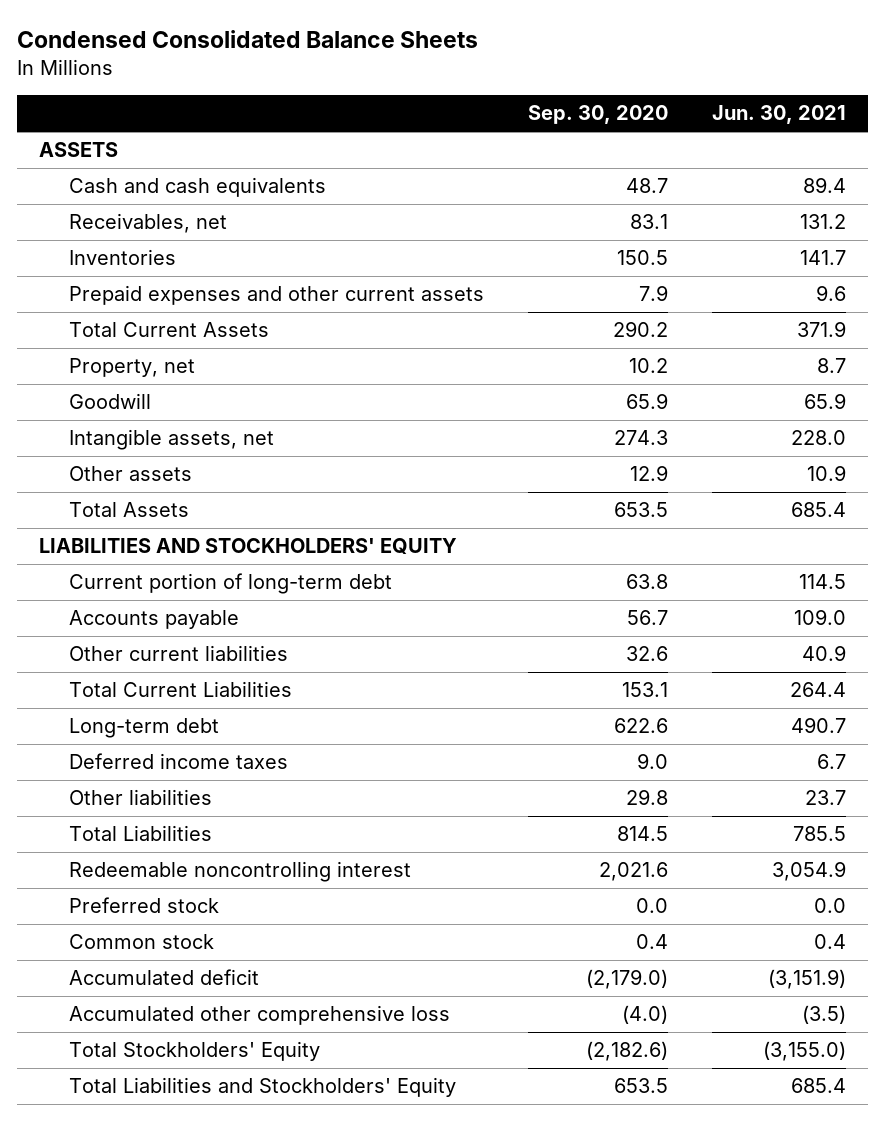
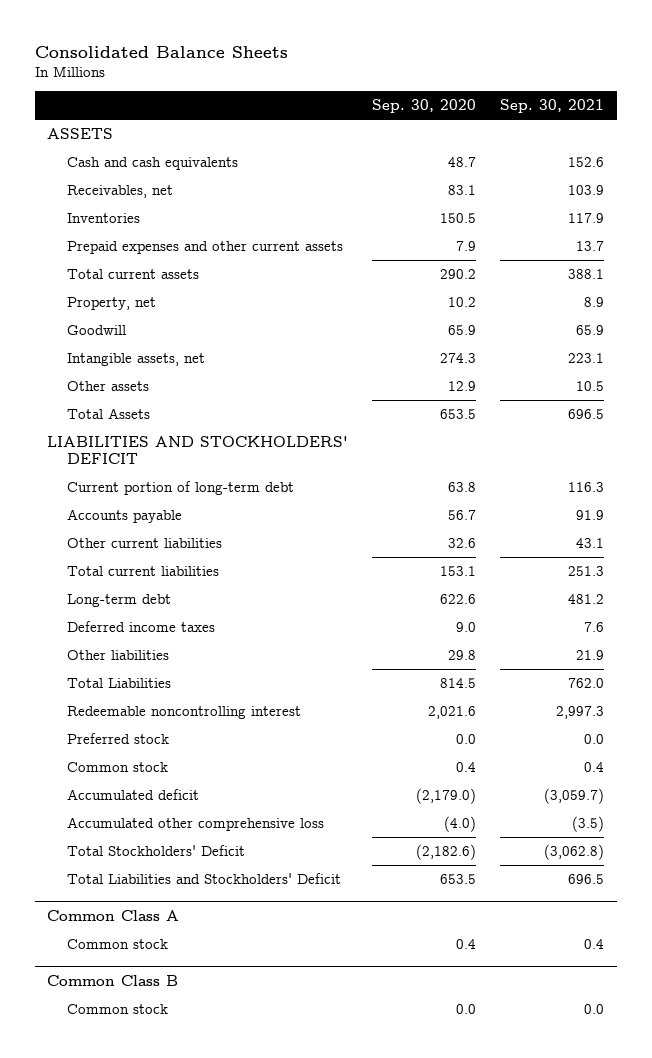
- Condensed Consolidated Balance Sheets
+ Consolidated Balance Sheets
- | Sep. 30, 2020 | Jun. 30, 2021
+ | Sep. 30, 2020 | Sep. 30, 2021
- Total Current Assets | 290.2 | 371.9
+ Total current assets | 290.2 | 388.1
- LIABILITIES AND STOCKHOLDERS' EQUITY
+ LIABILITIES AND STOCKHOLDERS' DEFICIT
- Total Current Liabilities | 153.1 | 264.4
+ Total current liabilities | 153.1 | 251.3
- Total Stockholders' Equity | (2,182.6) | (3,155.0)
- Total Liabilities and Stockholders' Equity | 653.5 | 685.4
+ Total Stockholders' Deficit | (2,182.6) | (3,062.8)
+ Total Liabilities and Stockholders' Deficit | 653.5 | 696.5
+ Common Class A
+ Common stock | 0.4 | 0.4
+ Common Class B
+ Common stock | 0.0 | 0.0

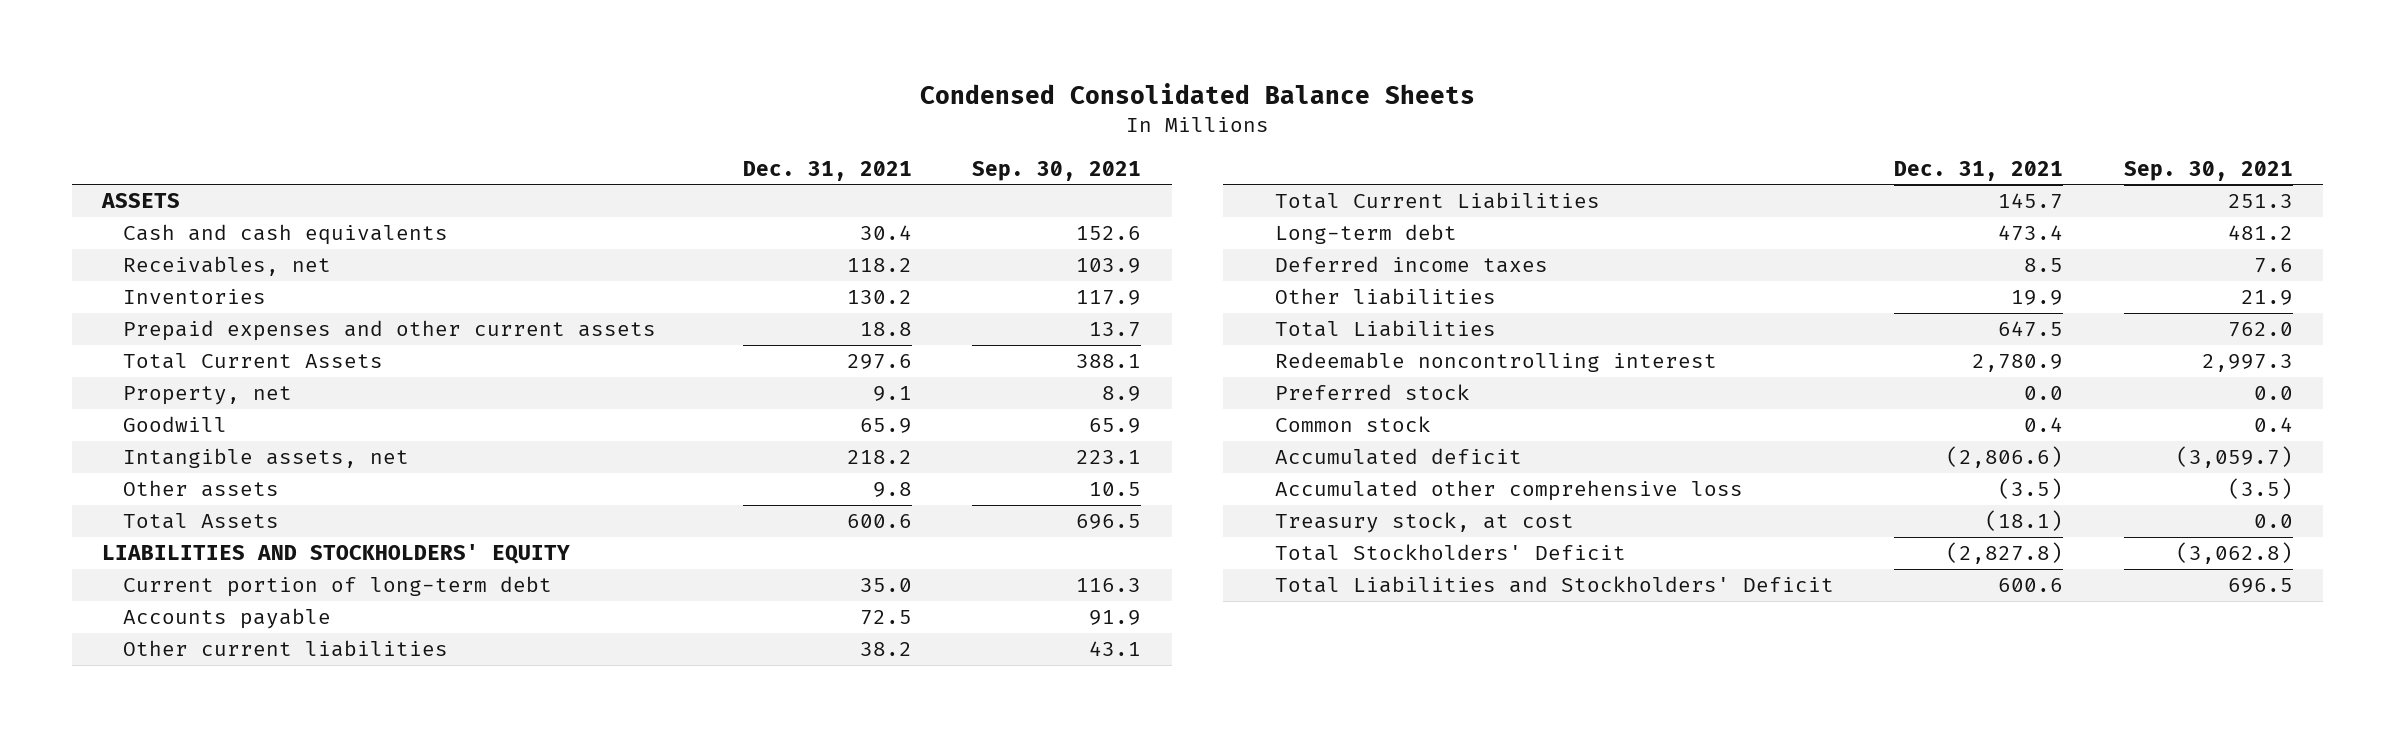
- Consolidated Balance Sheets
+ Condensed Consolidated Balance Sheets
- | Sep. 30, 2020 | Sep. 30, 2021
+ | Dec. 31, 2021 | Sep. 30, 2021
- Total current assets | 290.2 | 388.1
+ Total Current Assets | 297.6 | 388.1
- LIABILITIES AND STOCKHOLDERS' DEFICIT
+ LIABILITIES AND STOCKHOLDERS' EQUITY
- Total current liabilities | 153.1 | 251.3
+ Total Current Liabilities | 145.7 | 251.3
+ Treasury stock, at cost | (18.1) | 0.0
- Common Class A
- Common stock | 0.4 | 0.4
- Common Class B
- Common stock | 0.0 | 0.0

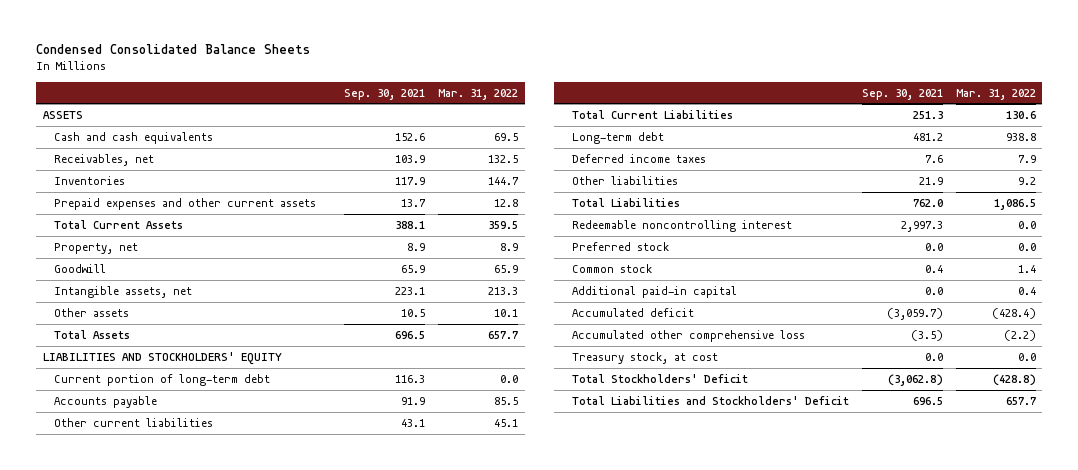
- | Dec. 31, 2021 | Sep. 30, 2021
+ | Sep. 30, 2021 | Mar. 31, 2022
+ Additional paid-in capital | 0.0 | 0.4

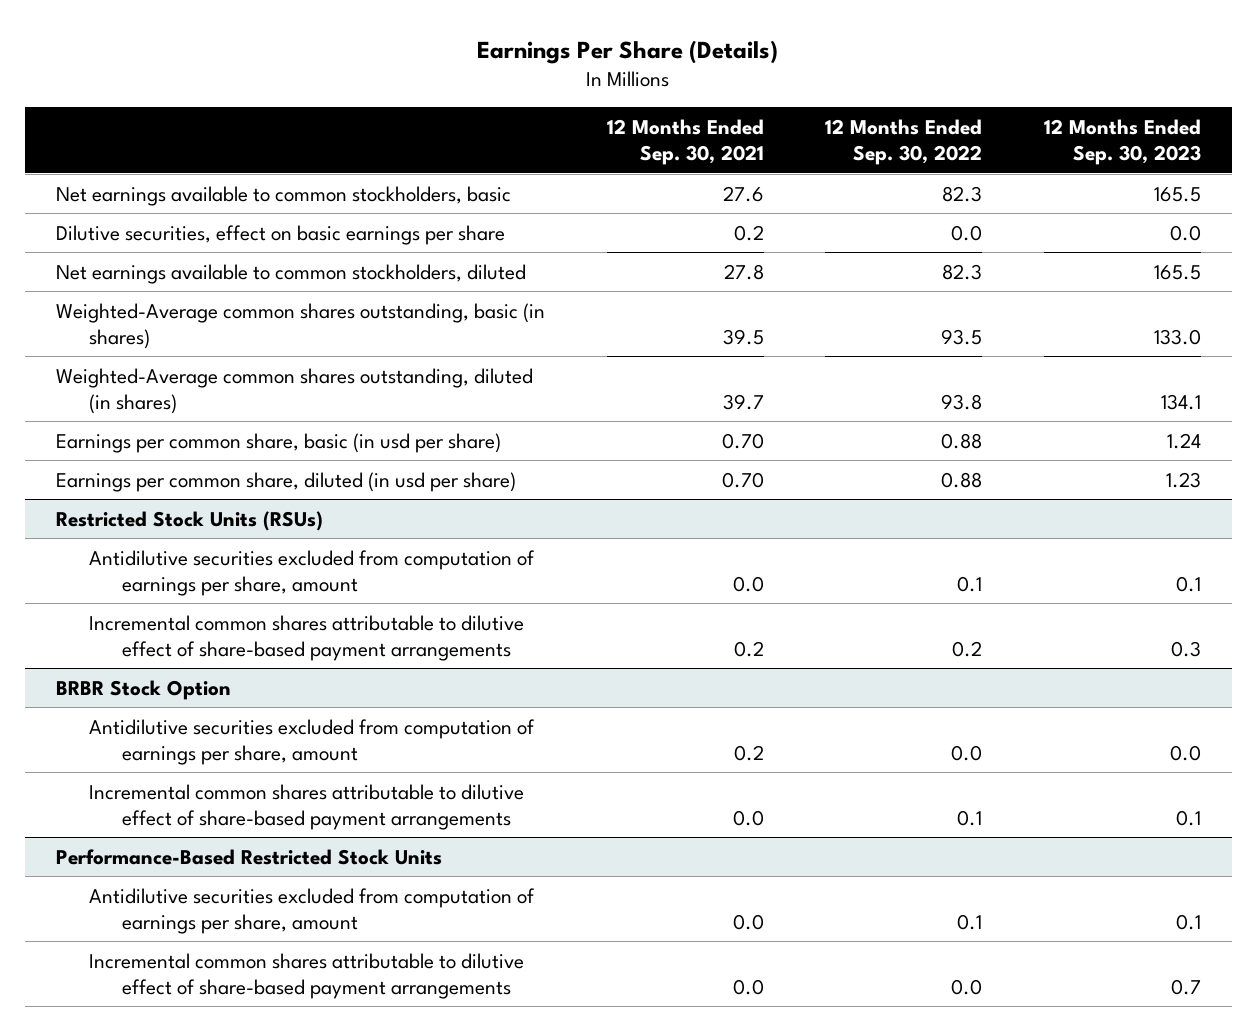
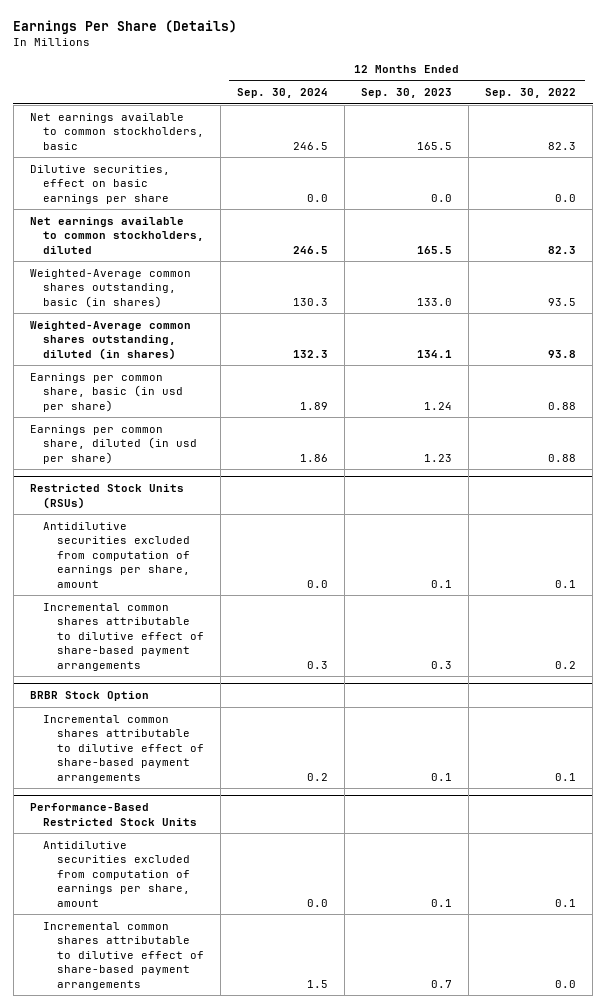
- | 12 Months Ended Sep. 30, 2021 | 12 Months Ended Sep. 30, 2022 | 12 Months Ended Sep. 30, 2023
+ | 12 Months Ended Sep. 30, 2024 | 12 Months Ended Sep. 30, 2023 | 12 Months Ended Sep. 30, 2022
@ BRBR Stock Option
- Antidilutive securities excluded from computation of earnings per share, amount | 0.2 | 0.0 | 0.0

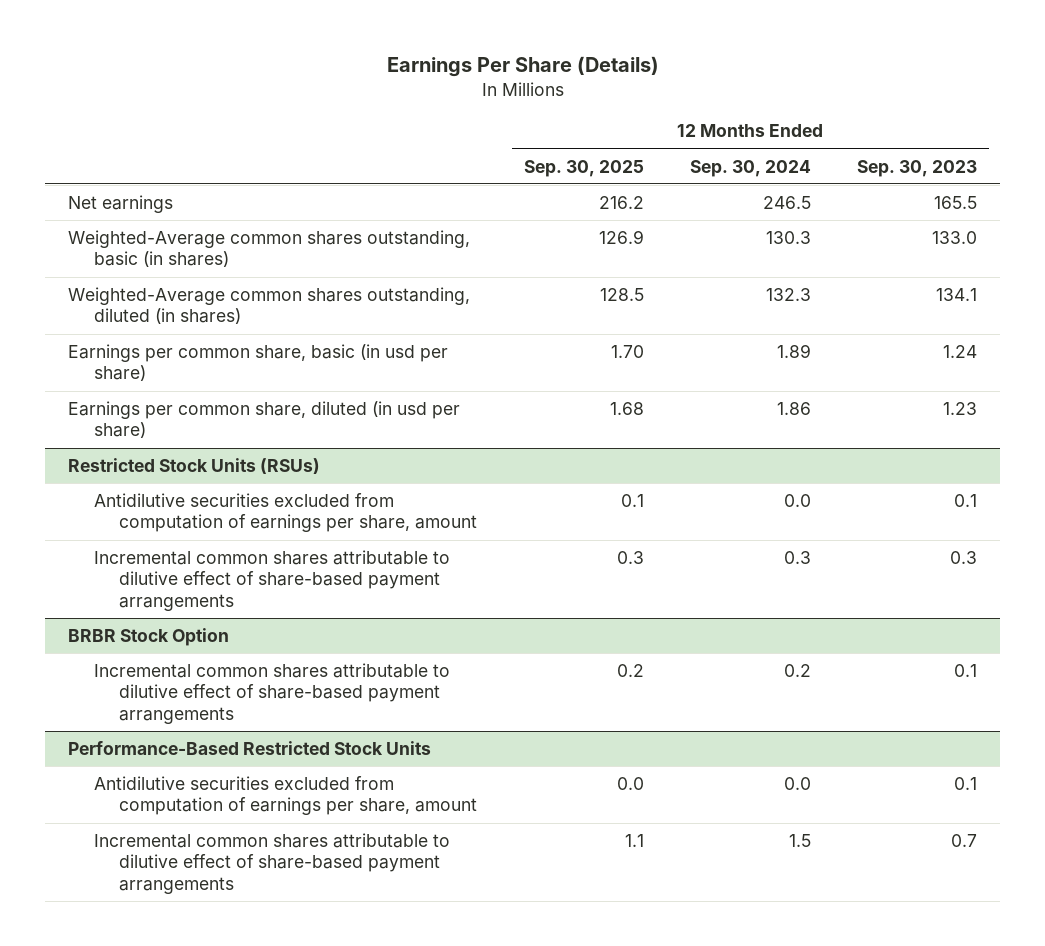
- | 12 Months Ended Sep. 30, 2024 | 12 Months Ended Sep. 30, 2023 | 12 Months Ended Sep. 30, 2022
+ | 12 Months Ended Sep. 30, 2025 | 12 Months Ended Sep. 30, 2024 | 12 Months Ended Sep. 30, 2023
- Net earnings available to common stockholders, basic | 246.5 | 165.5 | 82.3
- Dilutive securities, effect on basic earnings per share | 0.0 | 0.0 | 0.0
- Net earnings available to common stockholders, diluted | 246.5 | 165.5 | 82.3
+ Net earnings | 216.2 | 246.5 | 165.5

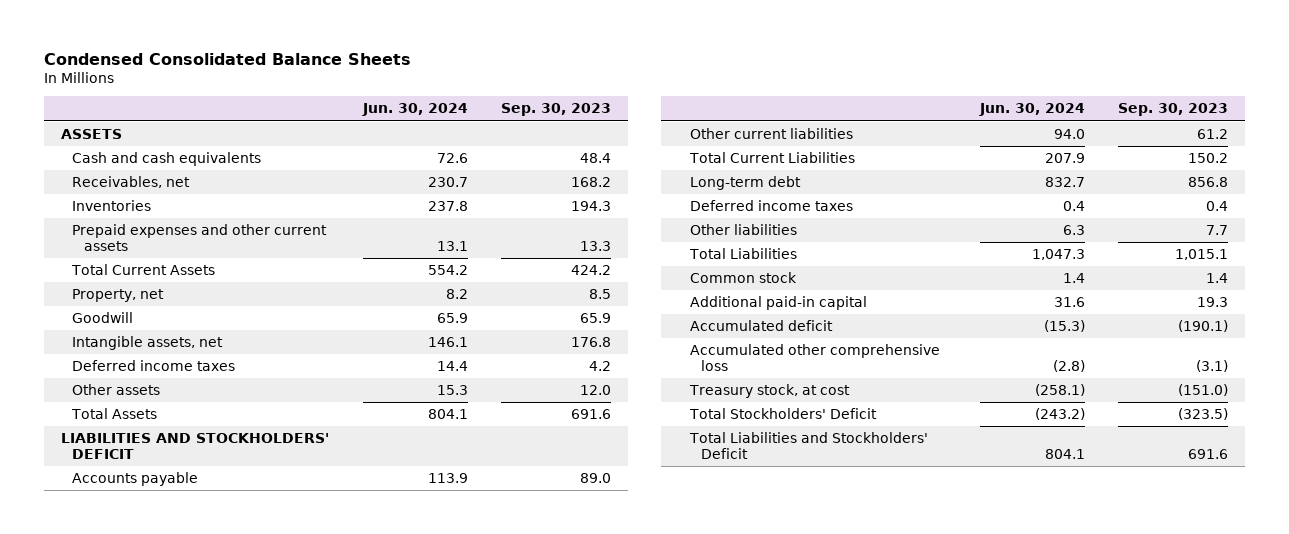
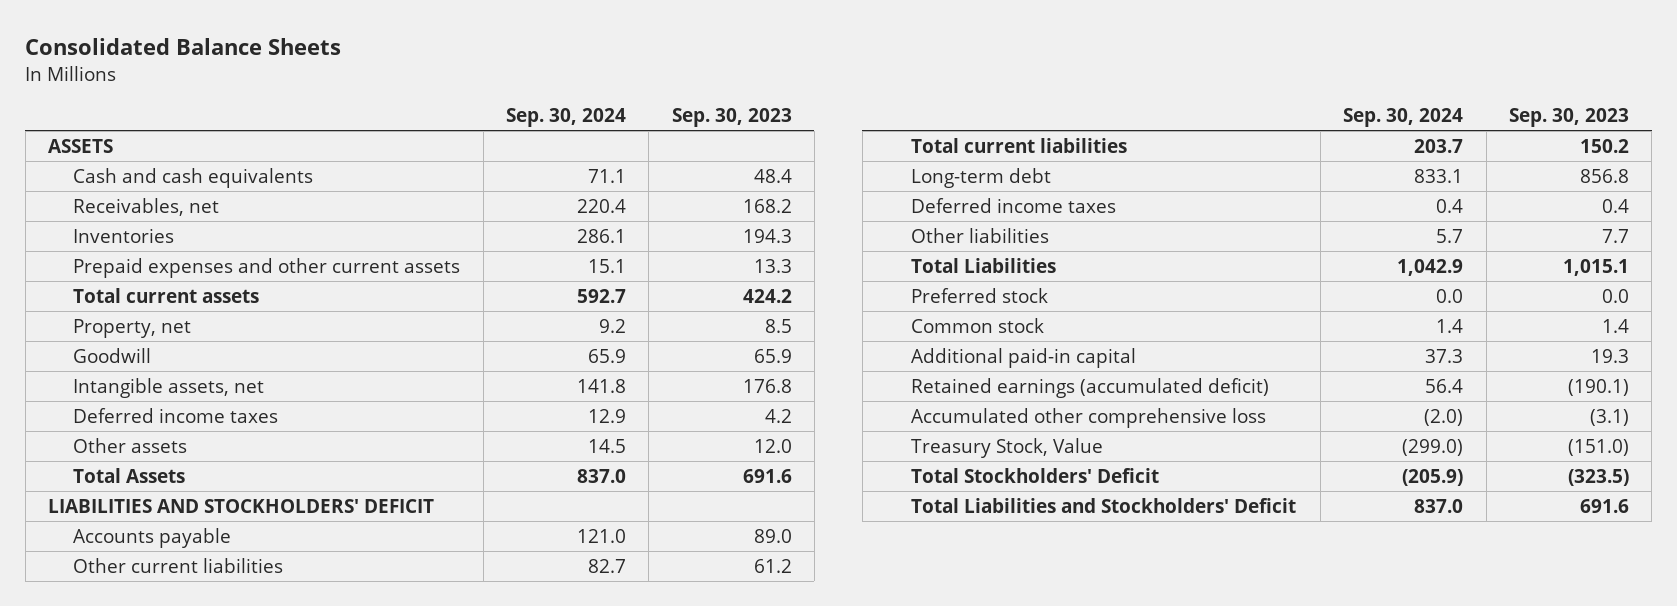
- Condensed Consolidated Balance Sheets
+ Consolidated Balance Sheets
- | Jun. 30, 2024 | Sep. 30, 2023
+ | Sep. 30, 2024 | Sep. 30, 2023
- Total Current Assets | 554.2 | 424.2
+ Total current assets | 592.7 | 424.2
- Total Current Liabilities | 207.9 | 150.2
+ Total current liabilities | 203.7 | 150.2
+ Preferred stock | 0.0 | 0.0
- Accumulated deficit | (15.3) | (190.1)
+ Retained earnings (accumulated deficit) | 56.4 | (190.1)
- Treasury stock, at cost | (258.1) | (151.0)
+ Treasury Stock, Value | (299.0) | (151.0)

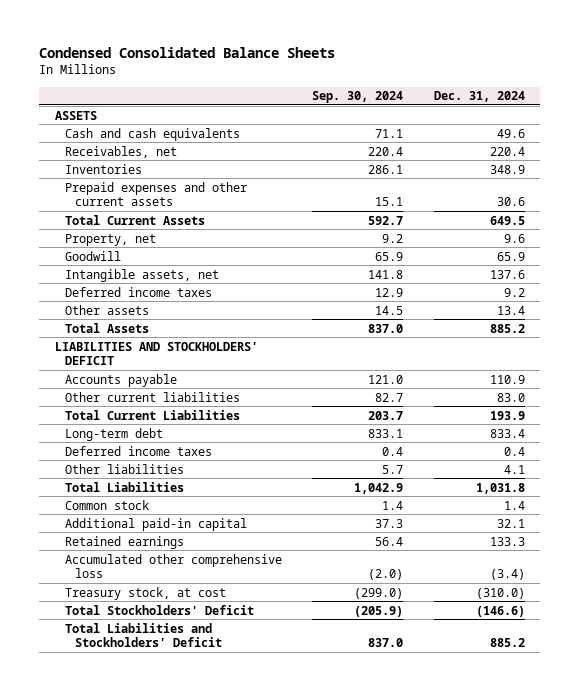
- Consolidated Balance Sheets
+ Condensed Consolidated Balance Sheets
- | Sep. 30, 2024 | Sep. 30, 2023
+ | Sep. 30, 2024 | Dec. 31, 2024
- Total current assets | 592.7 | 424.2
+ Total Current Assets | 592.7 | 649.5
- Total current liabilities | 203.7 | 150.2
+ Total Current Liabilities | 203.7 | 193.9
- Preferred stock | 0.0 | 0.0
- Retained earnings (accumulated deficit) | 56.4 | (190.1)
+ Retained earnings | 56.4 | 133.3
- Treasury Stock, Value | (299.0) | (151.0)
+ Treasury stock, at cost | (299.0) | (310.0)

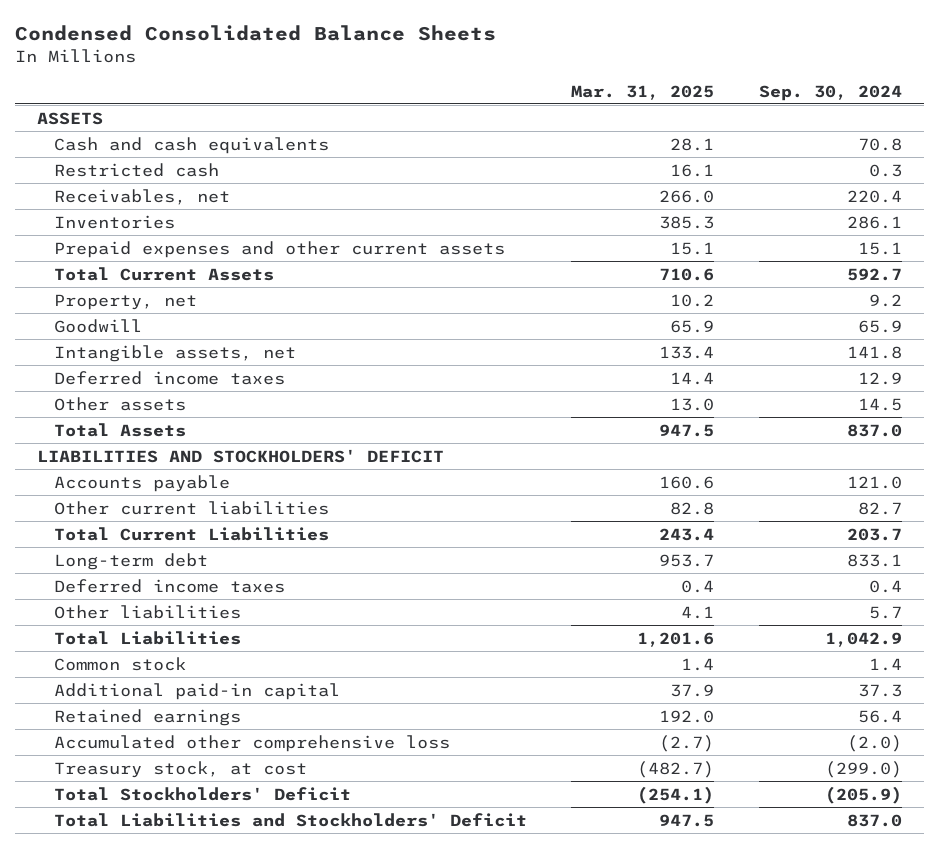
- | Sep. 30, 2024 | Dec. 31, 2024
+ | Mar. 31, 2025 | Sep. 30, 2024
- Cash and cash equivalents | 71.1 | 49.6
+ Cash and cash equivalents | 28.1 | 70.8
+ Restricted cash | 16.1 | 0.3

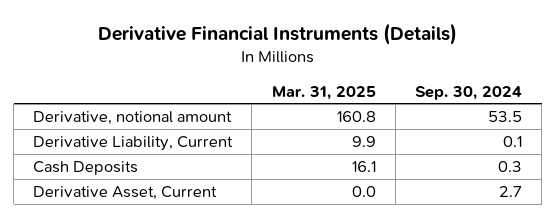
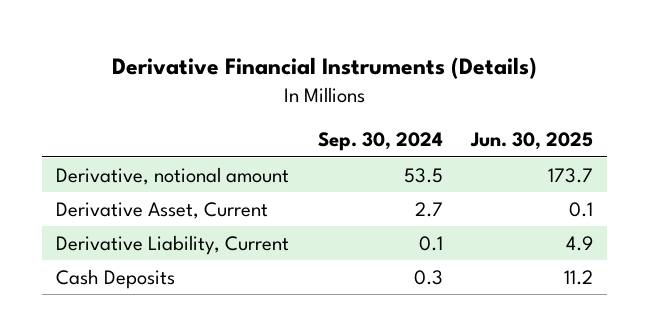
- | Mar. 31, 2025 | Sep. 30, 2024
+ | Sep. 30, 2024 | Jun. 30, 2025
moved up: Derivative Asset, Current | 2.7 | 0.1

